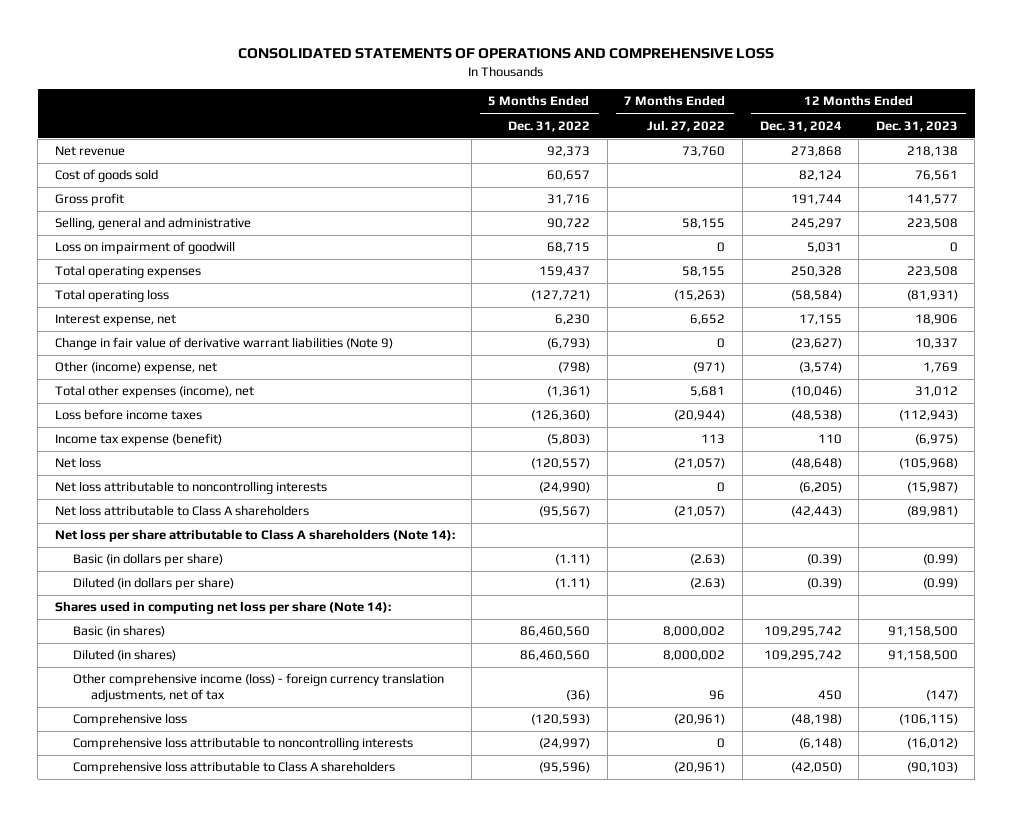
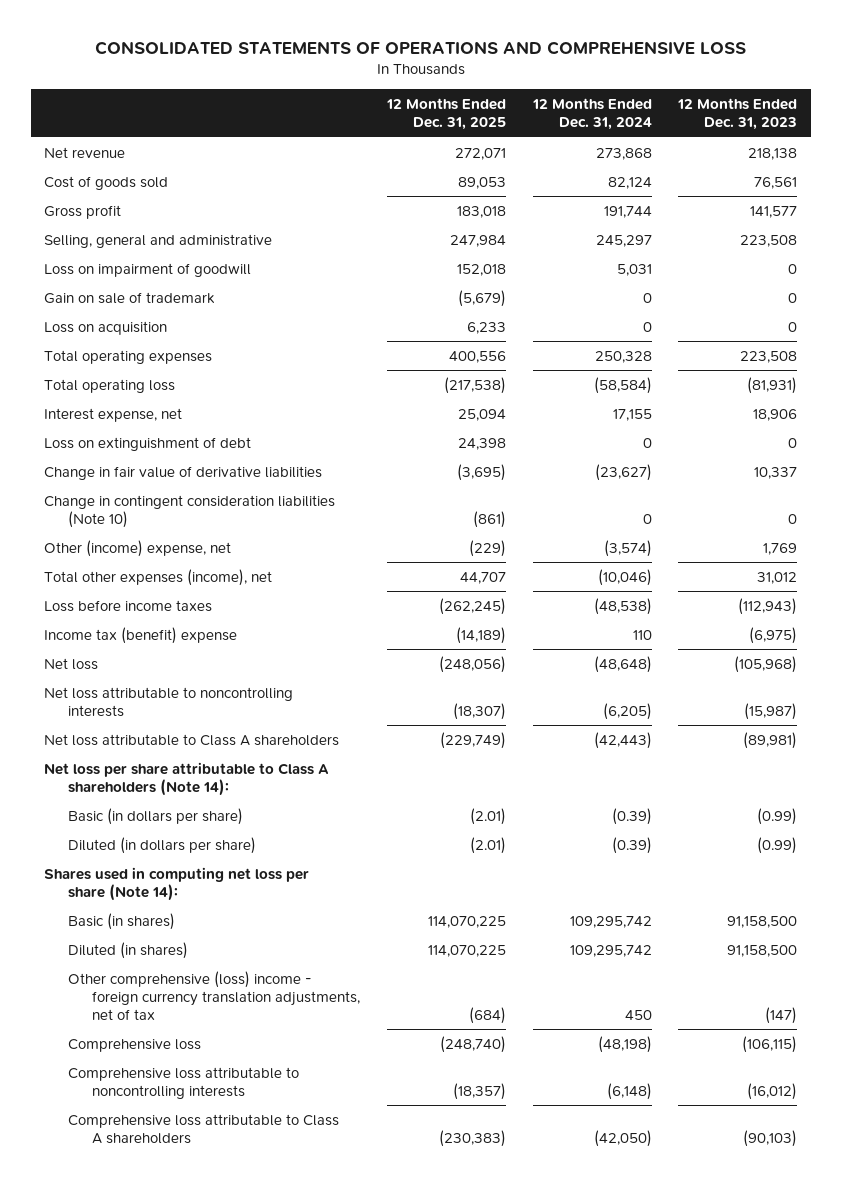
- | 5 Months Ended Dec. 31, 2022 | 7 Months Ended Jul. 27, 2022 | 12 Months Ended Dec. 31, 2024 | 12 Months Ended Dec. 31, 2023
+ | 12 Months Ended Dec. 31, 2025 | 12 Months Ended Dec. 31, 2024 | 12 Months Ended Dec. 31, 2023
+ Gain on sale of trademark | (5,679) | 0 | 0
+ Loss on acquisition | 6,233 | 0 | 0
- Change in fair value of derivative warrant liabilities (Note 9) | (6,793) | 0 | (23,627) | 10,337
+ Loss on extinguishment of debt | 24,398 | 0 | 0
+ Change in fair value of derivative liabilities | (3,695) | (23,627) | 10,337
+ Change in contingent consideration liabilities (Note 10) | (861) | 0 | 0
- Income tax expense (benefit) | (5,803) | 113 | 110 | (6,975)
+ Income tax (benefit) expense | (14,189) | 110 | (6,975)
- Other comprehensive income (loss) - foreign currency translation adjustments, net of tax | (36) | 96 | 450 | (147)
+ Other comprehensive (loss) income - foreign currency translation adjustments, net of tax | (684) | 450 | (147)

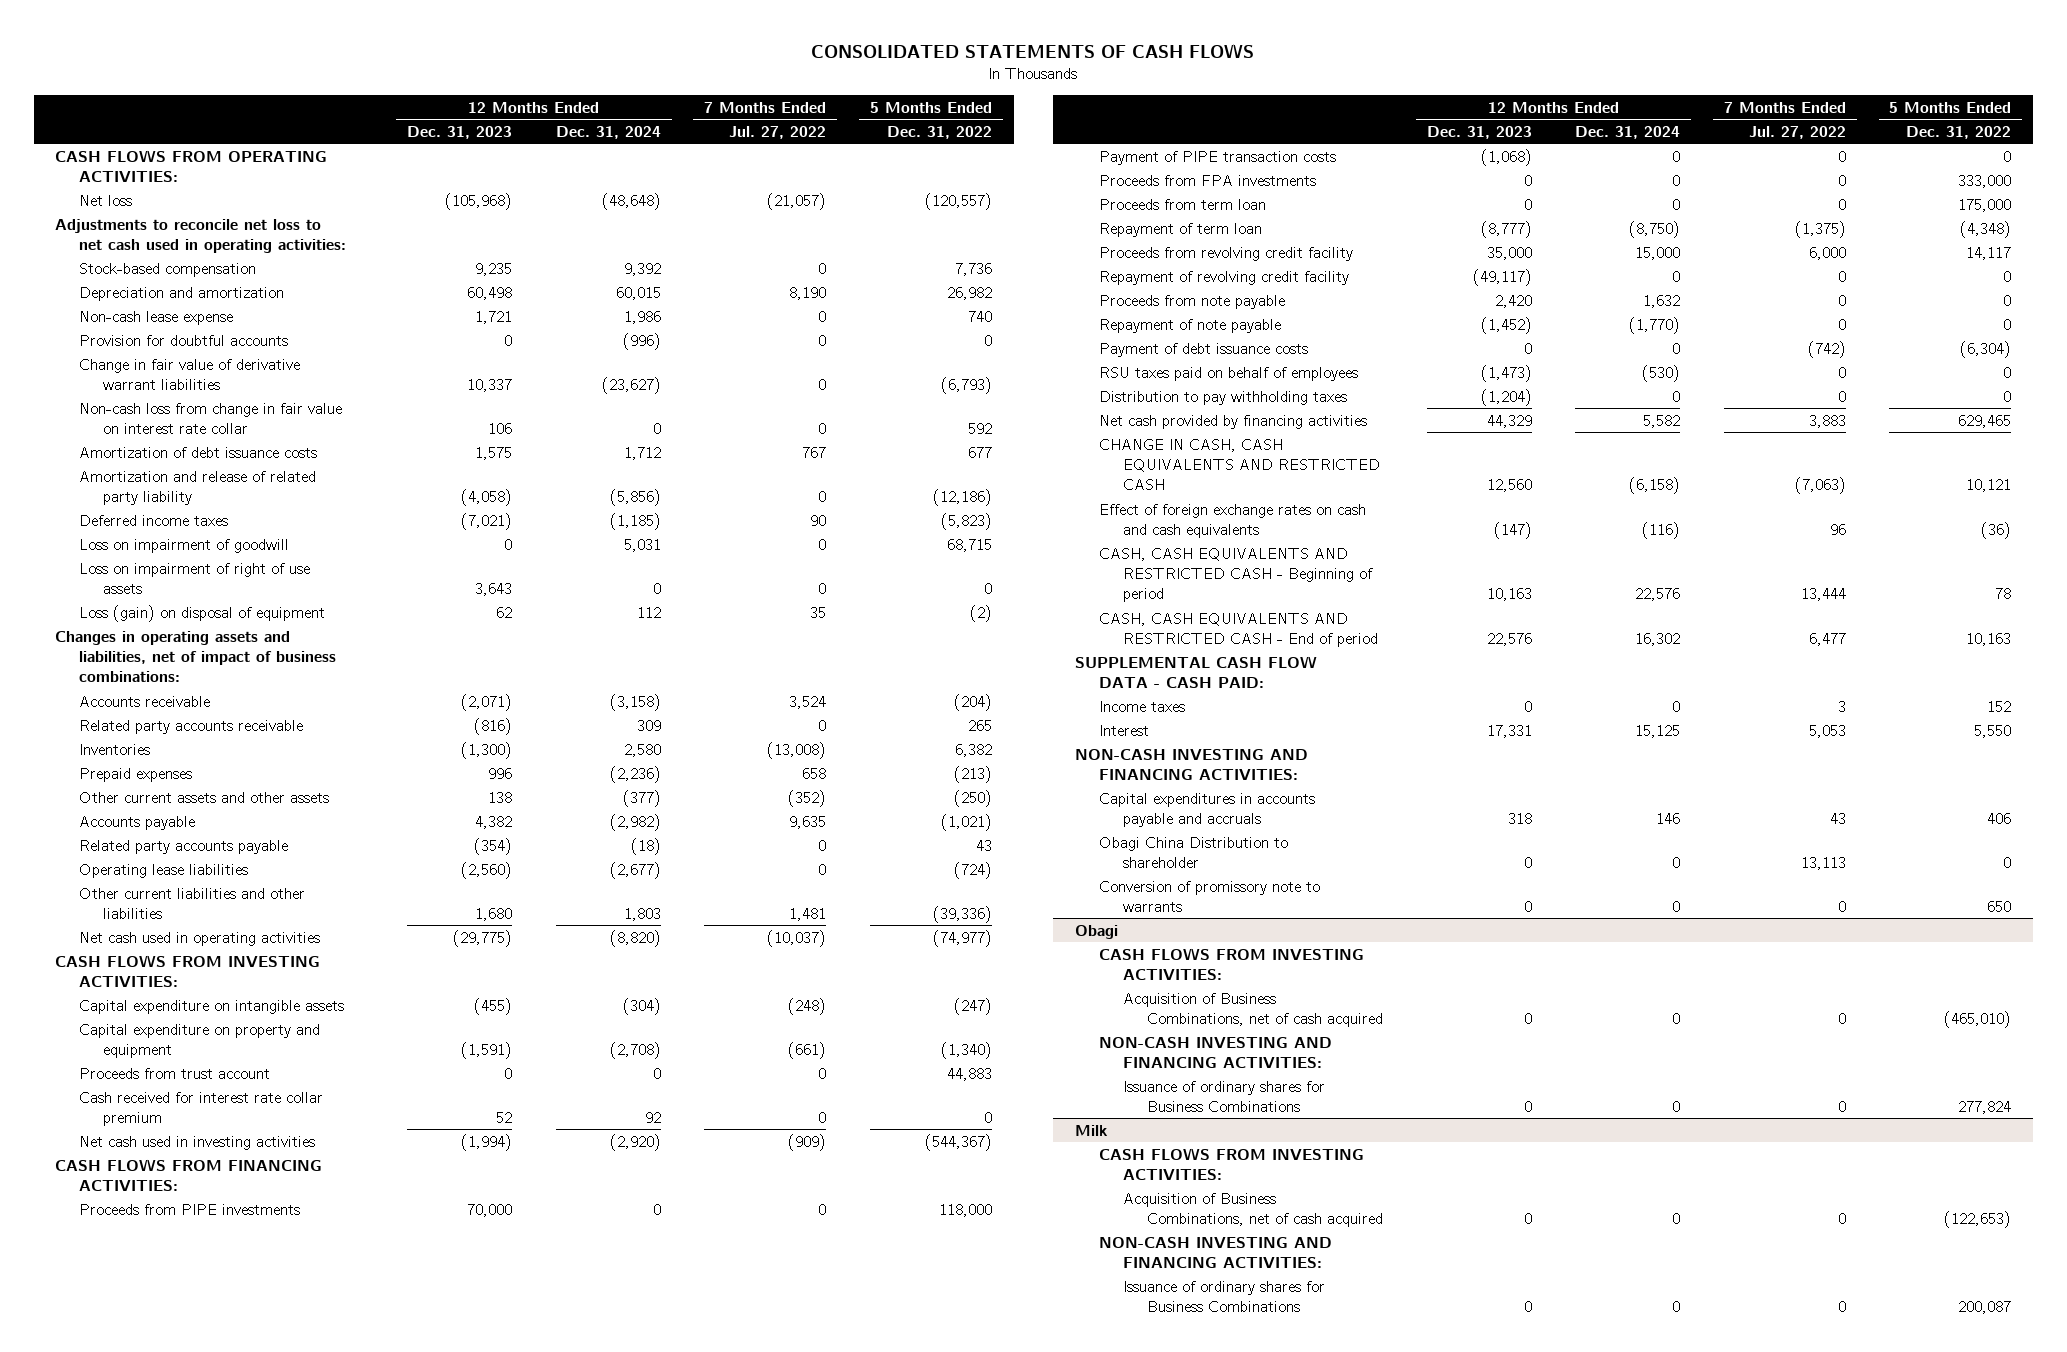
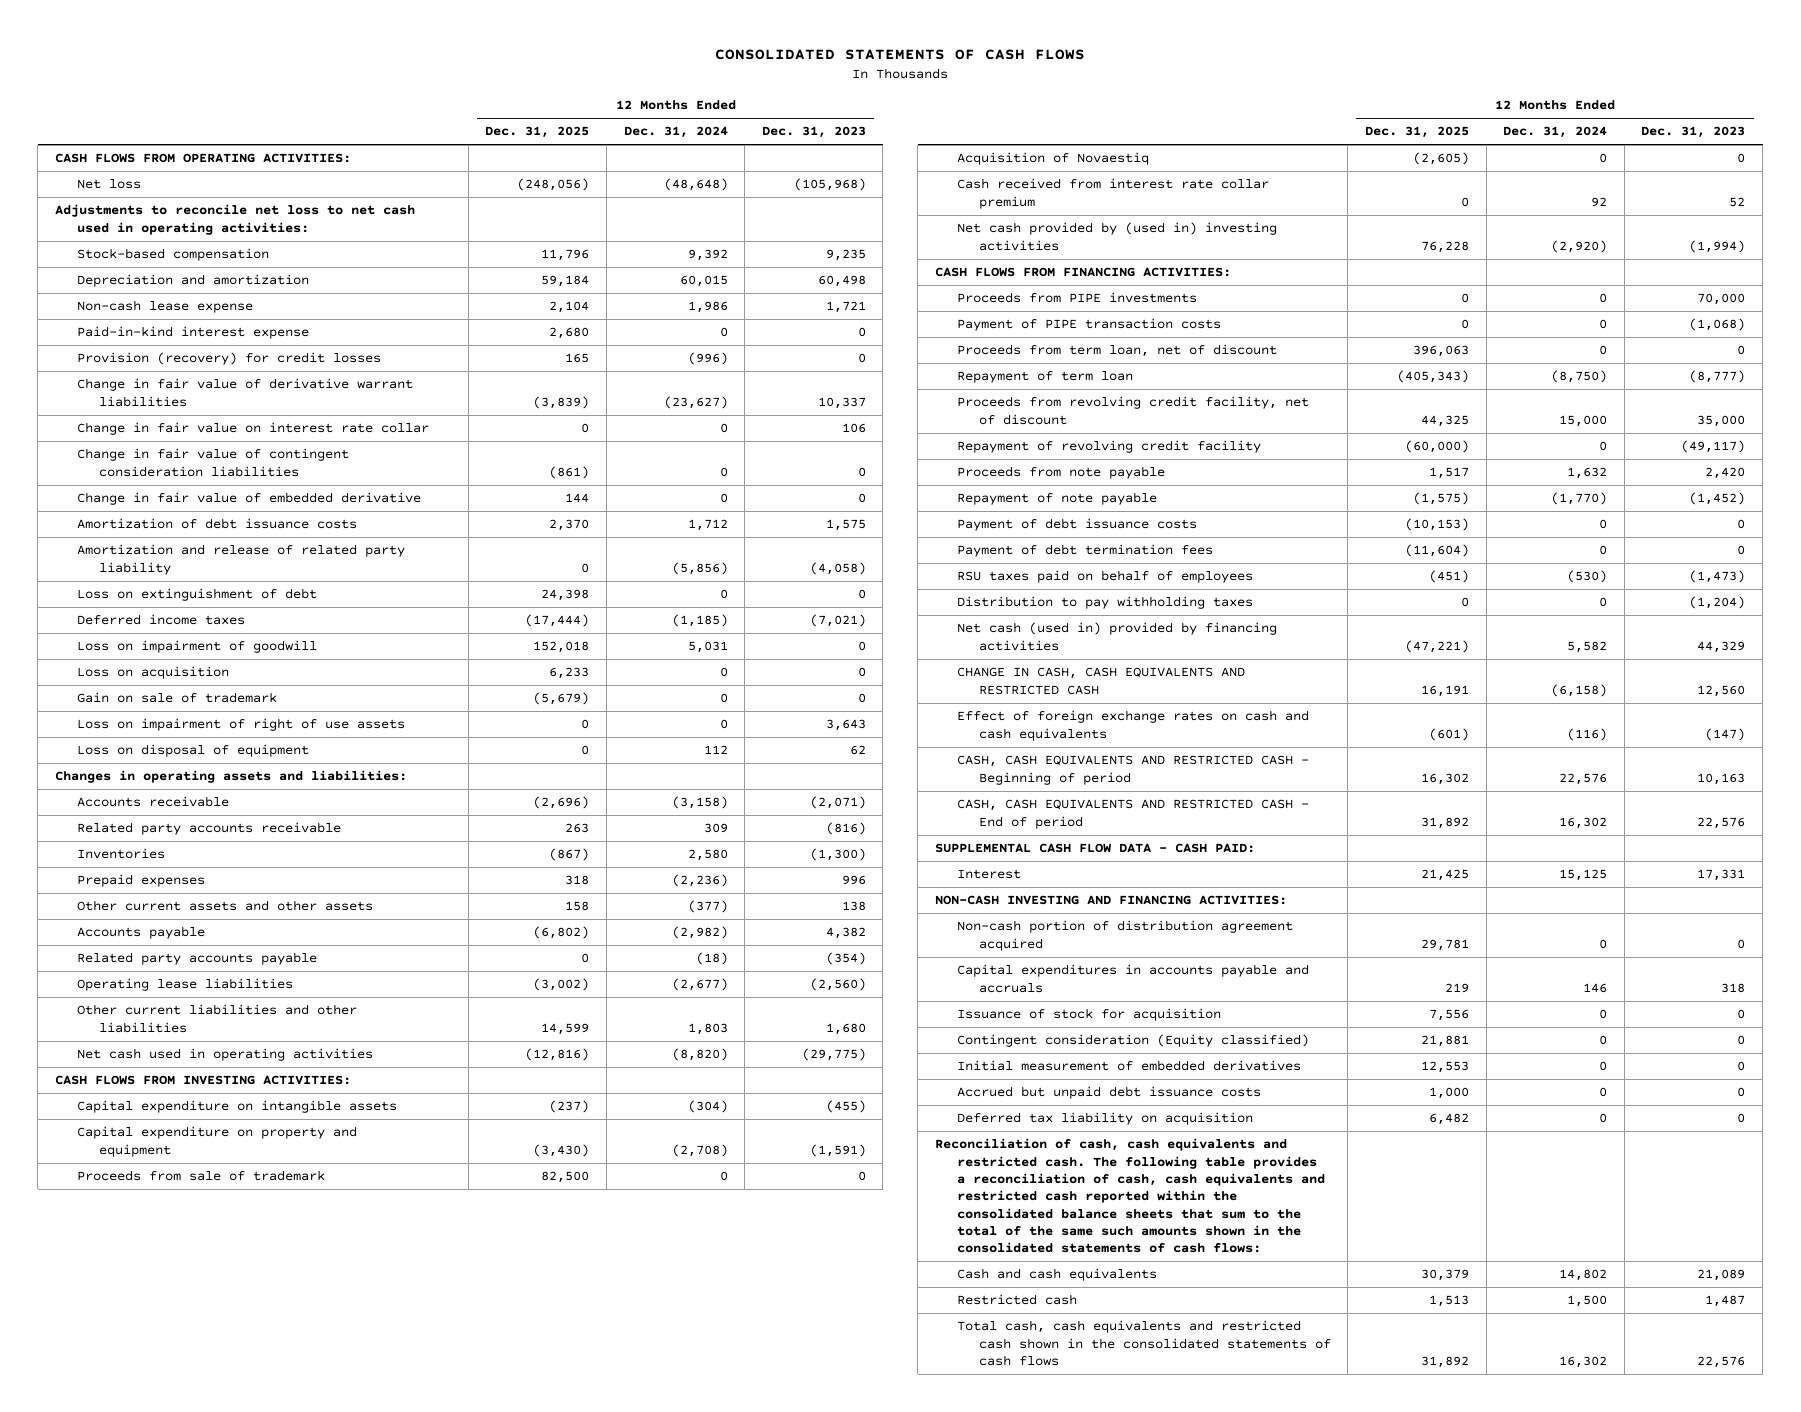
- | 12 Months Ended Dec. 31, 2023 | 12 Months Ended Dec. 31, 2024 | 7 Months Ended Jul. 27, 2022 | 5 Months Ended Dec. 31, 2022
+ | 12 Months Ended Dec. 31, 2025 | 12 Months Ended Dec. 31, 2024 | 12 Months Ended Dec. 31, 2023
- Provision for doubtful accounts | 0 | (996) | 0 | 0
+ Paid-in-kind interest expense | 2,680 | 0 | 0
+ Provision (recovery) for credit losses | 165 | (996) | 0
- Non-cash loss from change in fair value on interest rate collar | 106 | 0 | 0 | 592
+ Change in fair value on interest rate collar | 0 | 0 | 106
+ Change in fair value of contingent consideration liabilities | (861) | 0 | 0
+ Change in fair value of embedded derivative | 144 | 0 | 0
+ Loss on extinguishment of debt | 24,398 | 0 | 0
+ Loss on acquisition | 6,233 | 0 | 0
+ Gain on sale of trademark | (5,679) | 0 | 0
- Loss (gain) on disposal of equipment | 62 | 112 | 35 | (2)
- Changes in operating assets and liabilities, net of impact of business combinations:
+ Loss on disposal of equipment | 0 | 112 | 62
+ Changes in operating assets and liabilities:
- Proceeds from trust account | 0 | 0 | 0 | 44,883
- Cash received for interest rate collar premium | 52 | 92 | 0 | 0
- Net cash used in investing activities | (1,994) | (2,920) | (909) | (544,367)
+ Proceeds from sale of trademark | 82,500 | 0 | 0
+ Acquisition of Novaestiq | (2,605) | 0 | 0
+ Cash received from interest rate collar premium | 0 | 92 | 52
+ Net cash provided by (used in) investing activities | 76,228 | (2,920) | (1,994)
- Proceeds from FPA investments | 0 | 0 | 0 | 333,000
- Proceeds from term loan | 0 | 0 | 0 | 175,000
+ Proceeds from term loan, net of discount | 396,063 | 0 | 0
- Proceeds from revolving credit facility | 35,000 | 15,000 | 6,000 | 14,117
+ Proceeds from revolving credit facility, net of discount | 44,325 | 15,000 | 35,000
+ Payment of debt termination fees | (11,604) | 0 | 0
- Net cash provided by financing activities | 44,329 | 5,582 | 3,883 | 629,465
+ Net cash (used in) provided by financing activities | (47,221) | 5,582 | 44,329
- Income taxes | 0 | 0 | 3 | 152
+ Non-cash portion of distribution agreement acquired | 29,781 | 0 | 0
- Obagi China Distribution to shareholder | 0 | 0 | 13,113 | 0
- Conversion of promissory note to warrants | 0 | 0 | 0 | 650
- Obagi
- CASH FLOWS FROM INVESTING ACTIVITIES:
- Acquisition of Business Combinations, net of cash acquired | 0 | 0 | 0 | (465,010)
- NON-CASH INVESTING AND FINANCING ACTIVITIES:
- Issuance of ordinary shares for Business Combinations | 0 | 0 | 0 | 277,824
- Milk
- CASH FLOWS FROM INVESTING ACTIVITIES:
- Acquisition of Business Combinations, net of cash acquired | 0 | 0 | 0 | (122,653)
- NON-CASH INVESTING AND FINANCING ACTIVITIES:
- Issuance of ordinary shares for Business Combinations | 0 | 0 | 0 | 200,087
+ Issuance of stock for acquisition | 7,556 | 0 | 0
+ Contingent consideration (Equity classified) | 21,881 | 0 | 0
+ Initial measurement of embedded derivatives | 12,553 | 0 | 0
+ Accrued but unpaid debt issuance costs | 1,000 | 0 | 0
+ Deferred tax liability on acquisition | 6,482 | 0 | 0
+ Reconciliation of cash, cash equivalents and restricted cash. The following table provides a reconciliation of cash, cash equivalents and restricted cash reported within the consolidated balance sheets that sum to the total of the same such amounts shown in the consolidated statements of cash flows:
+ Cash and cash equivalents | 30,379 | 14,802 | 21,089
+ Restricted cash | 1,513 | 1,500 | 1,487
+ Total cash, cash equivalents and restricted cash shown in the consolidated statements of cash flows | 31,892 | 16,302 | 22,576

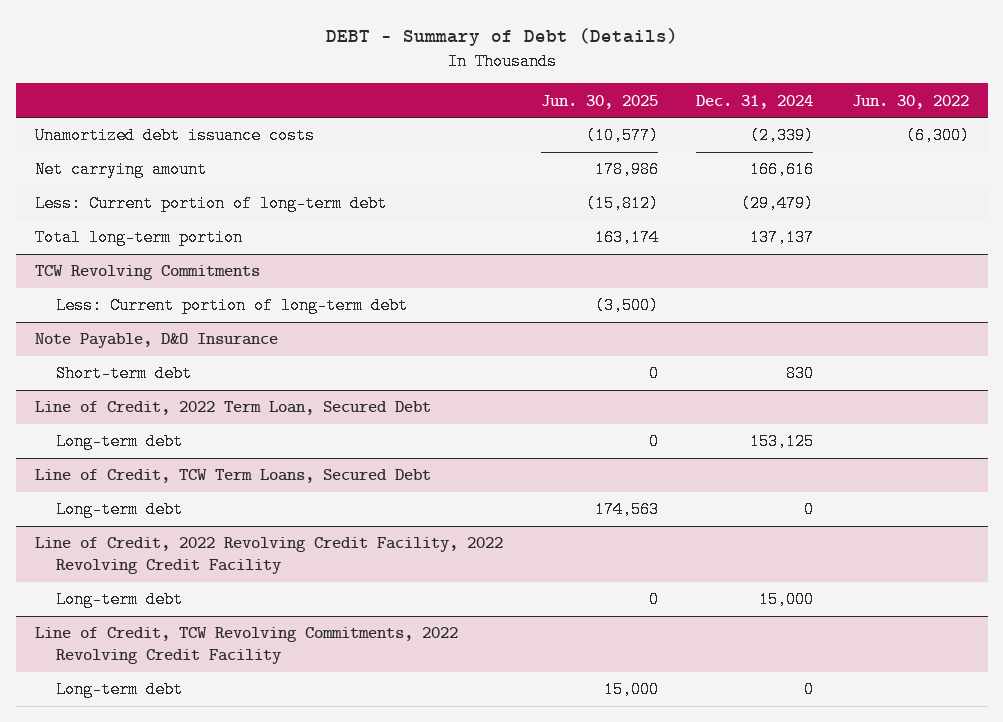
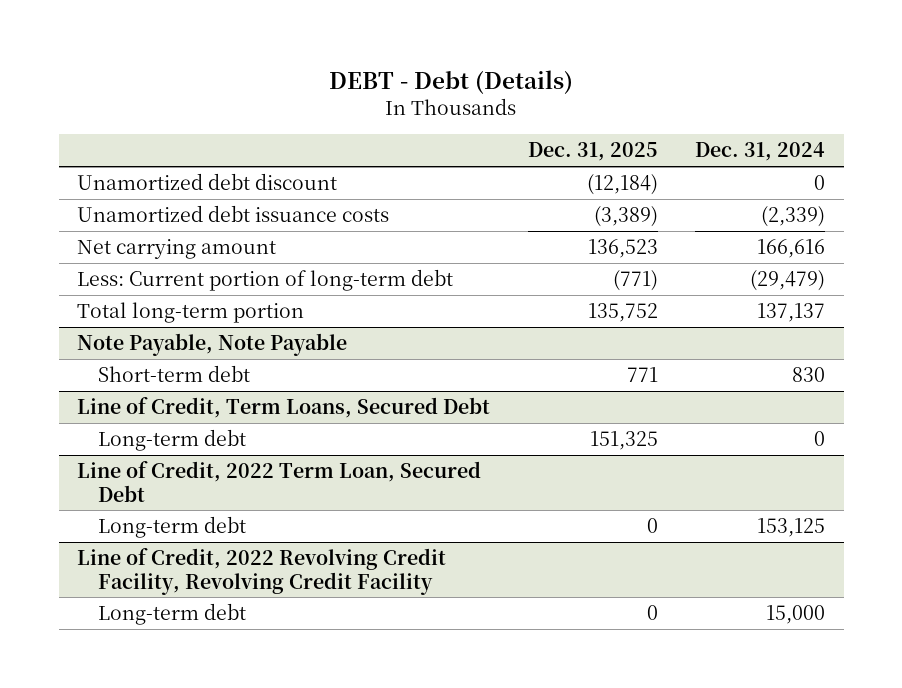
- DEBT - Summary of Debt (Details)
+ DEBT - Debt (Details)
- | Jun. 30, 2025 | Dec. 31, 2024 | Jun. 30, 2022
+ | Dec. 31, 2025 | Dec. 31, 2024
+ Unamortized debt discount | (12,184) | 0
- TCW Revolving Commitments
- Less: Current portion of long-term debt | (3,500) | |
- Note Payable, D&O Insurance
+ Note Payable, Note Payable
+ Line of Credit, Term Loans, Secured Debt
+ Long-term debt | 151,325 | 0
- Line of Credit, TCW Term Loans, Secured Debt
- Long-term debt | 174,563 | 0 |
- Line of Credit, 2022 Revolving Credit Facility, 2022 Revolving Credit Facility
+ Line of Credit, 2022 Revolving Credit Facility, Revolving Credit Facility
- Line of Credit, TCW Revolving Commitments, 2022 Revolving Credit Facility
- Long-term debt | 15,000 | 0 |

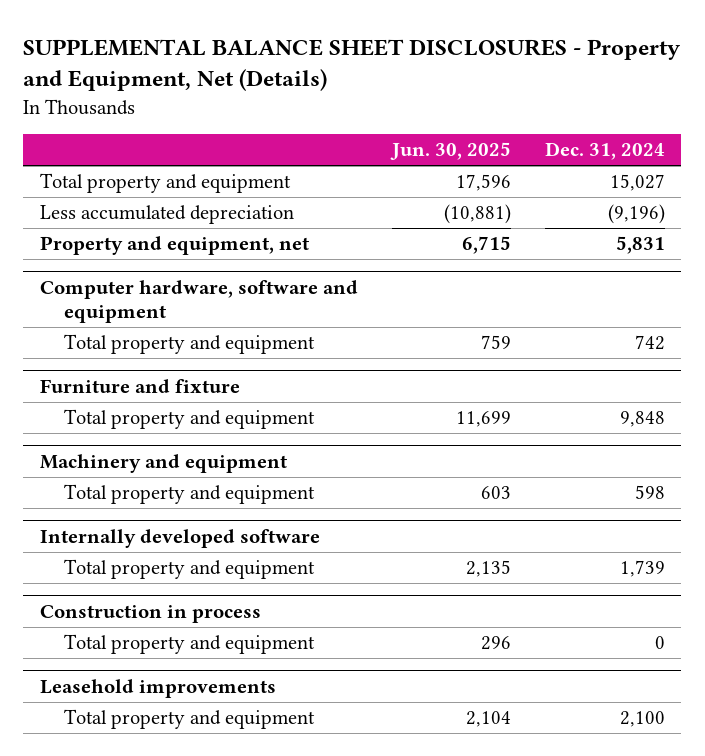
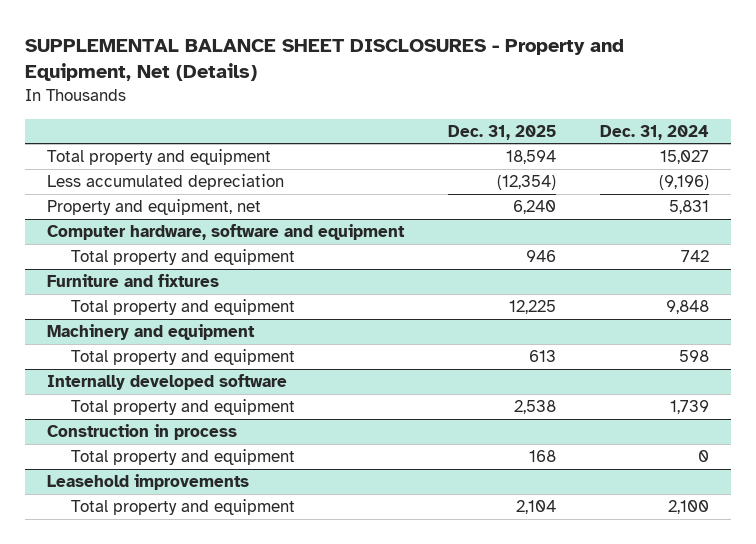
- | Jun. 30, 2025 | Dec. 31, 2024
+ | Dec. 31, 2025 | Dec. 31, 2024
- Furniture and fixture
+ Furniture and fixtures

